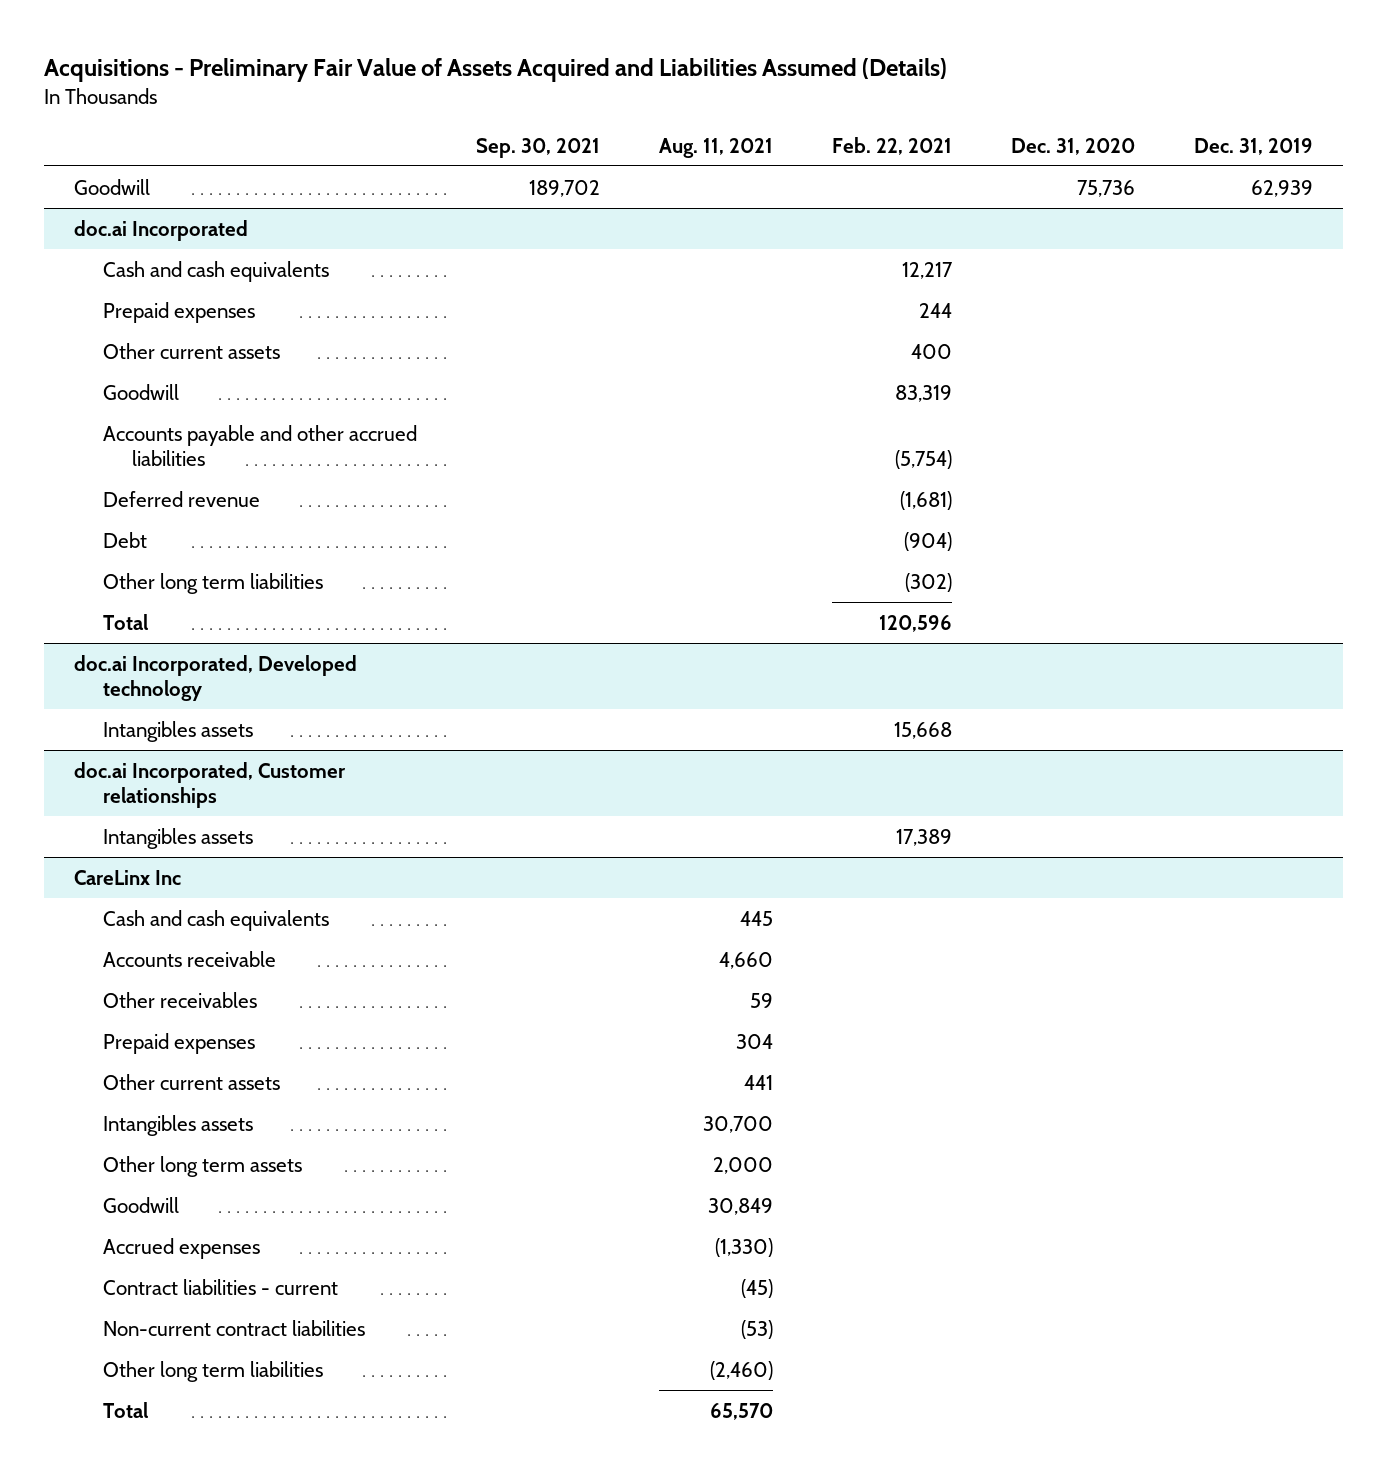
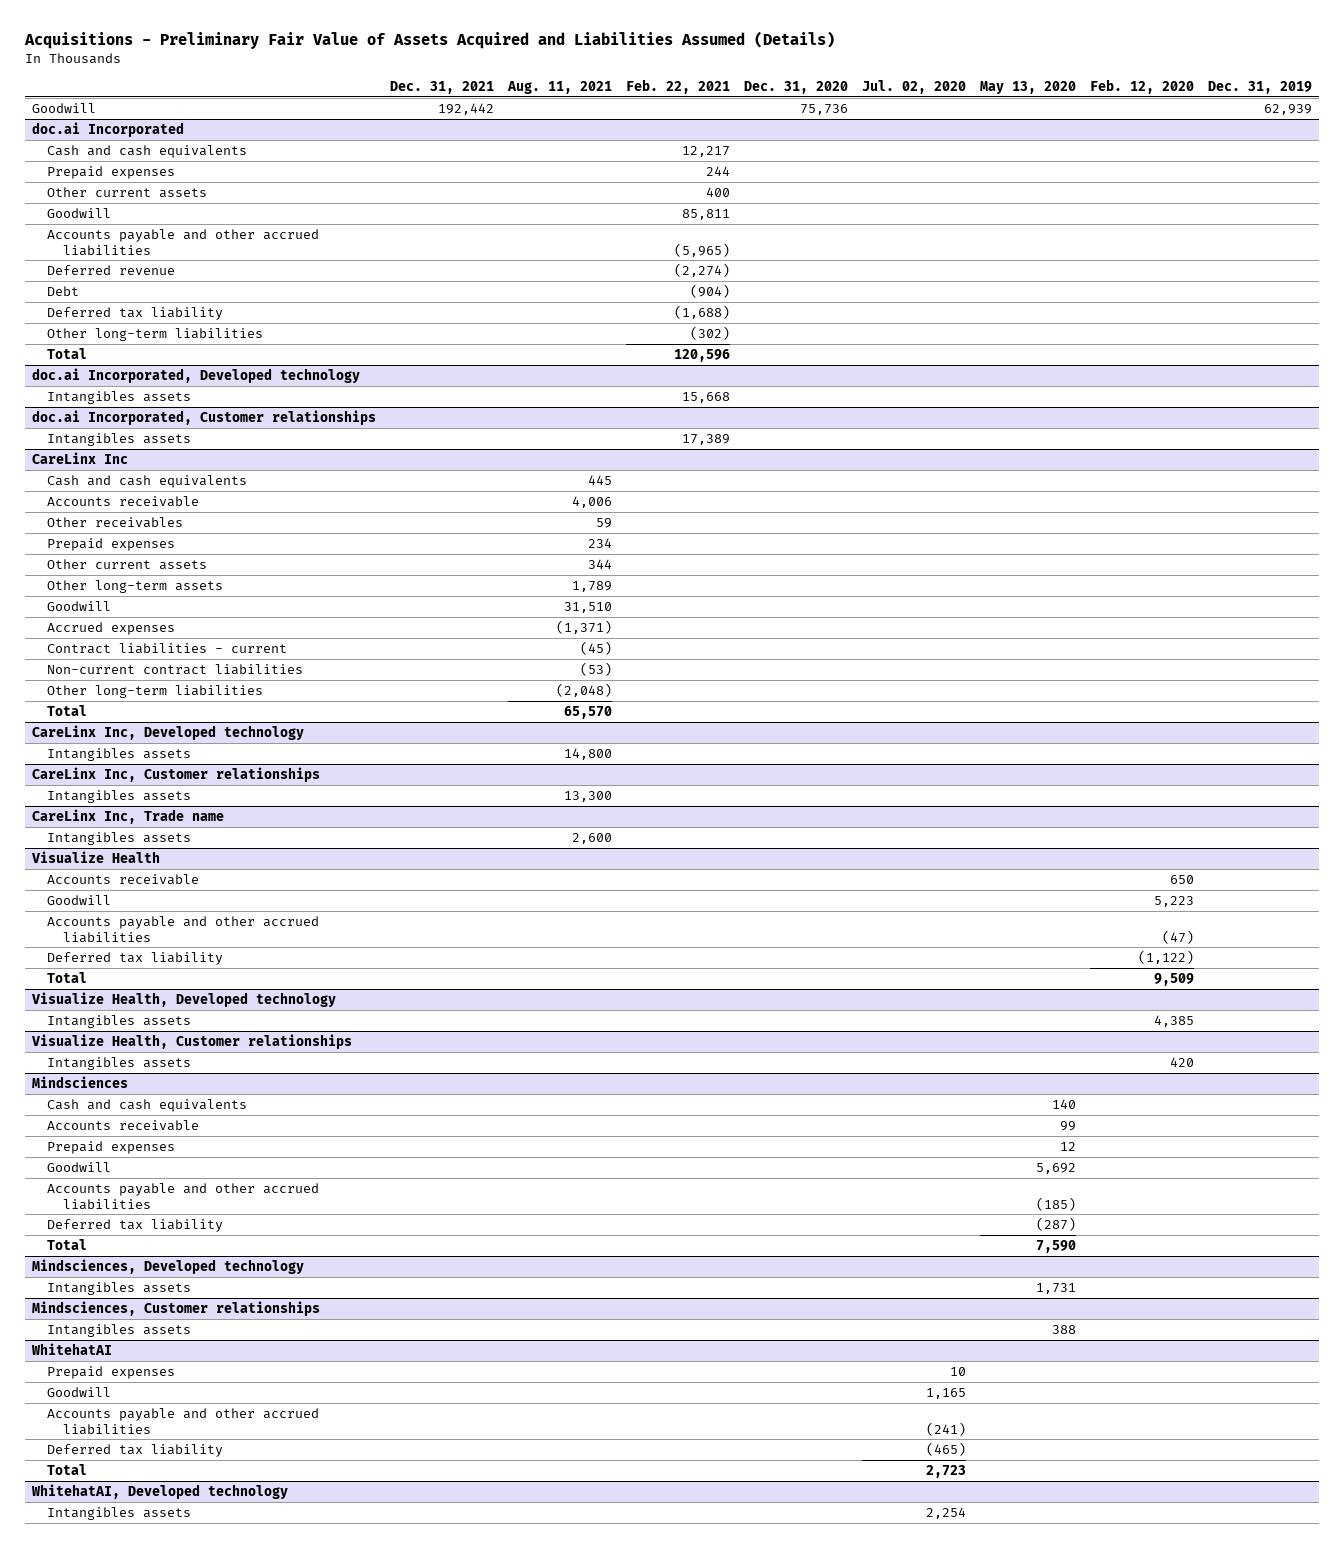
- | Sep. 30, 2021 | Aug. 11, 2021 | Feb. 22, 2021 | Dec. 31, 2020 | Dec. 31, 2019
+ | Dec. 31, 2021 | Aug. 11, 2021 | Feb. 22, 2021 | Dec. 31, 2020 | Jul. 02, 2020 | May 13, 2020 | Feb. 12, 2020 | Dec. 31, 2019
@ doc.ai Incorporated
- Goodwill | | | 83,319 | |
- Accounts payable and other accrued liabilities | | | (5,754) | |
- Deferred revenue | | | (1,681) | |
+ Goodwill | | | 85,811 | | | | |
+ Accounts payable and other accrued liabilities | | | (5,965) | | | | |
+ Deferred revenue | | | (2,274) | | | | |
- Other long term liabilities | | | (302) | |
+ Deferred tax liability | | | (1,688) | | | | |
+ Other long-term liabilities | | | (302) | | | | |
@ CareLinx Inc
- Accounts receivable | | 4,660 | | |
+ Accounts receivable | | 4,006 | | | | | |
- Prepaid expenses | | 304 | | |
- Other current assets | | 441 | | |
- Intangibles assets | | 30,700 | | |
- Other long term assets | | 2,000 | | |
- Goodwill | | 30,849 | | |
- Accrued expenses | | (1,330) | | |
+ Prepaid expenses | | 234 | | | | | |
+ Other current assets | | 344 | | | | | |
+ Other long-term assets | | 1,789 | | | | | |
+ Goodwill | | 31,510 | | | | | |
+ Accrued expenses | | (1,371) | | | | | |
- Other long term liabilities | | (2,460) | | |
+ Other long-term liabilities | | (2,048) | | | | | |
+ CareLinx Inc, Developed technology
+ Intangibles assets | | 14,800 | | | | | |
+ CareLinx Inc, Customer relationships
+ Intangibles assets | | 13,300 | | | | | |
+ CareLinx Inc, Trade name
+ Intangibles assets | | 2,600 | | | | | |
+ Visualize Health
+ Accounts receivable | | | | | | | 650 |
+ Goodwill | | | | | | | 5,223 |
+ Accounts payable and other accrued liabilities | | | | | | | (47) |
+ Deferred tax liability | | | | | | | (1,122) |
+ Total | | | | | | | 9,509 |
+ Visualize Health, Developed technology
+ Intangibles assets | | | | | | | 4,385 |
+ Visualize Health, Customer relationships
+ Intangibles assets | | | | | | | 420 |
+ Mindsciences
+ Cash and cash equivalents | | | | | | 140 | |
+ Accounts receivable | | | | | | 99 | |
+ Prepaid expenses | | | | | | 12 | |
+ Goodwill | | | | | | 5,692 | |
+ Accounts payable and other accrued liabilities | | | | | | (185) | |
+ Deferred tax liability | | | | | | (287) | |
+ Total | | | | | | 7,590 | |
+ Mindsciences, Developed technology
+ Intangibles assets | | | | | | 1,731 | |
+ Mindsciences, Customer relationships
+ Intangibles assets | | | | | | 388 | |
+ WhitehatAI
+ Prepaid expenses | | | | | 10 | | |
+ Goodwill | | | | | 1,165 | | |
+ Accounts payable and other accrued liabilities | | | | | (241) | | |
+ Deferred tax liability | | | | | (465) | | |
+ Total | | | | | 2,723 | | |
+ WhitehatAI, Developed technology
+ Intangibles assets | | | | | 2,254 | | |

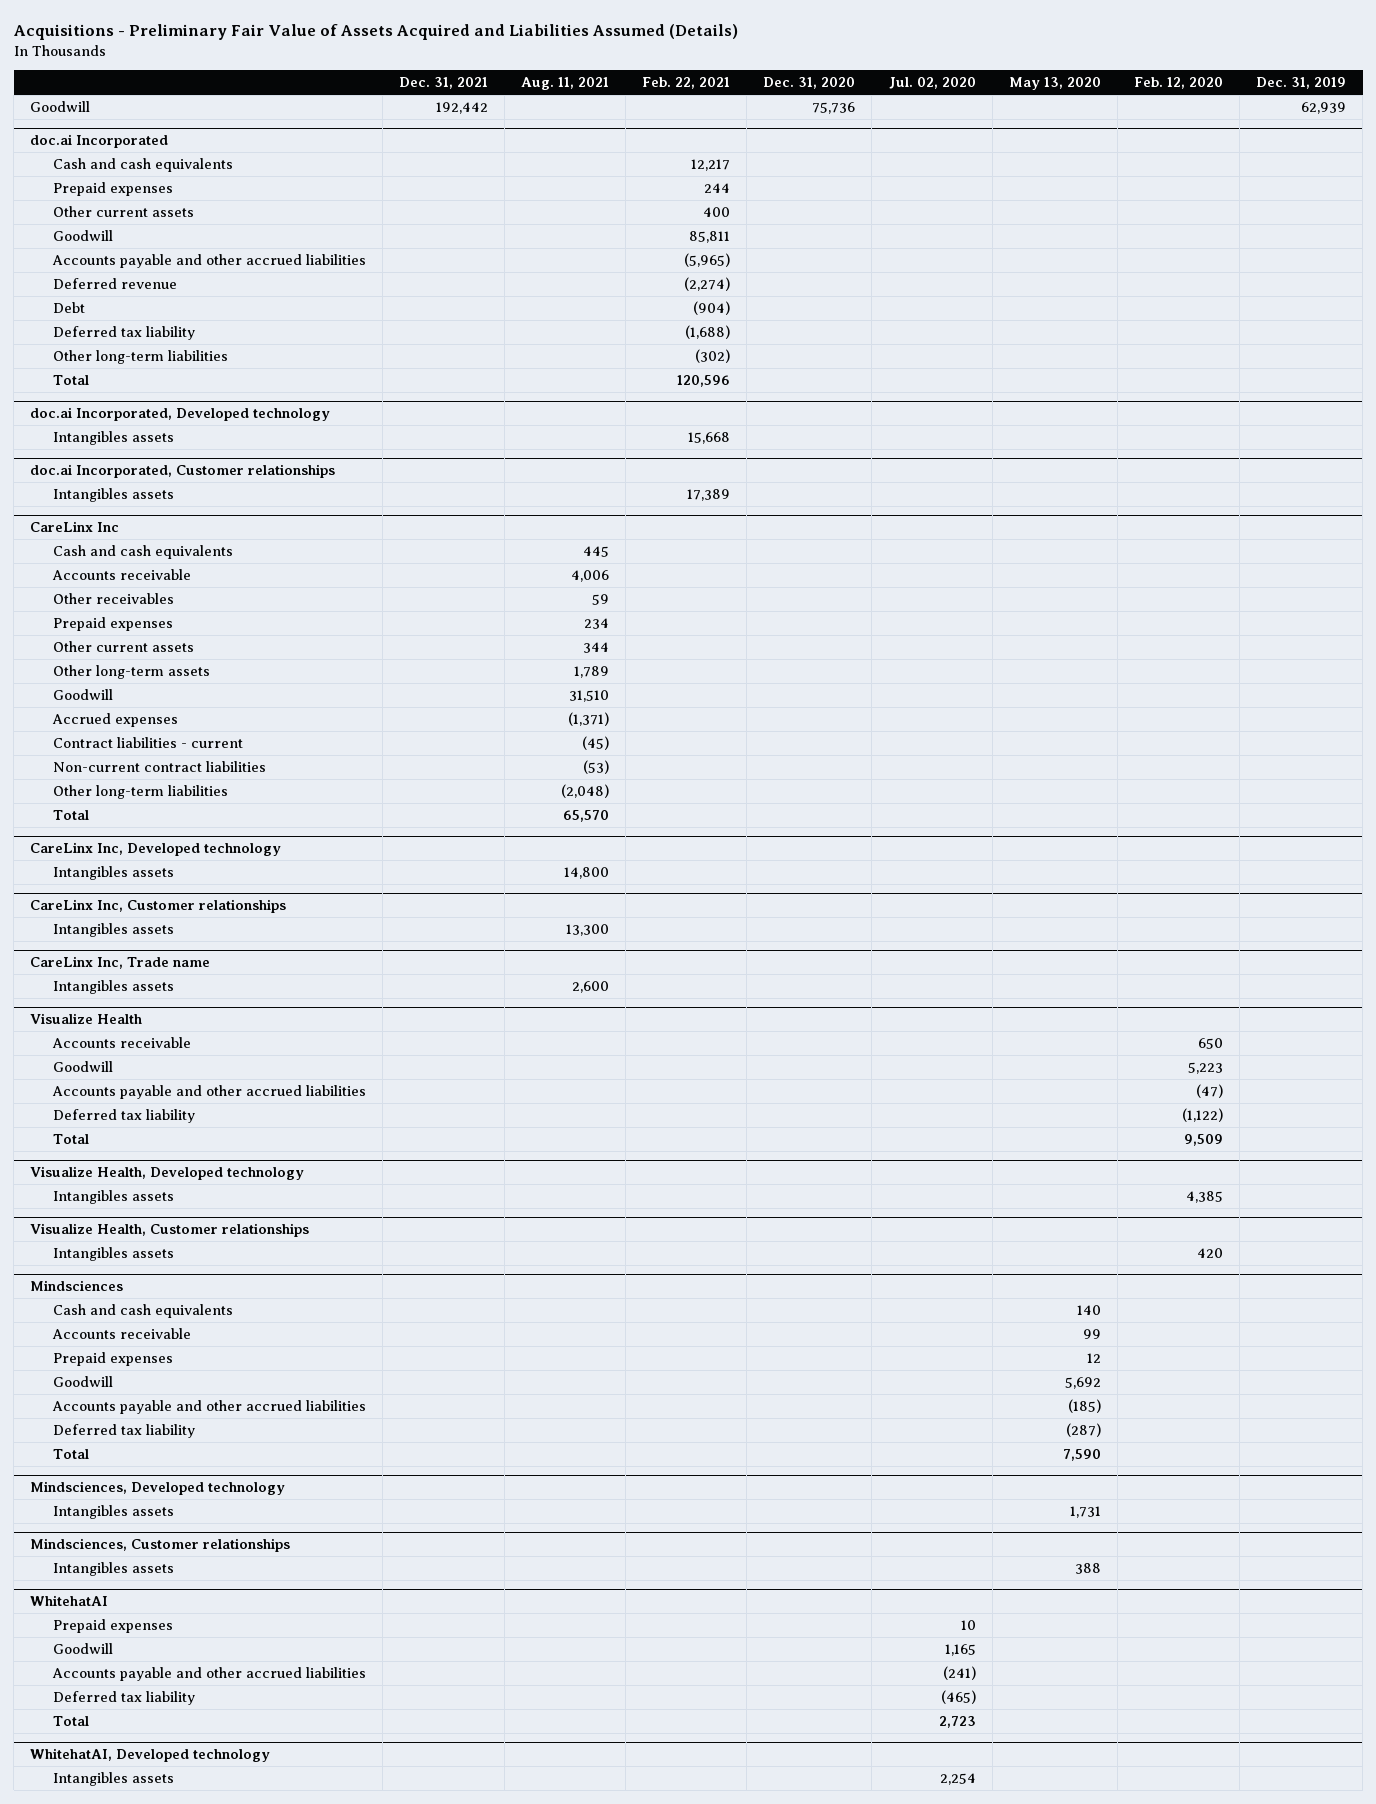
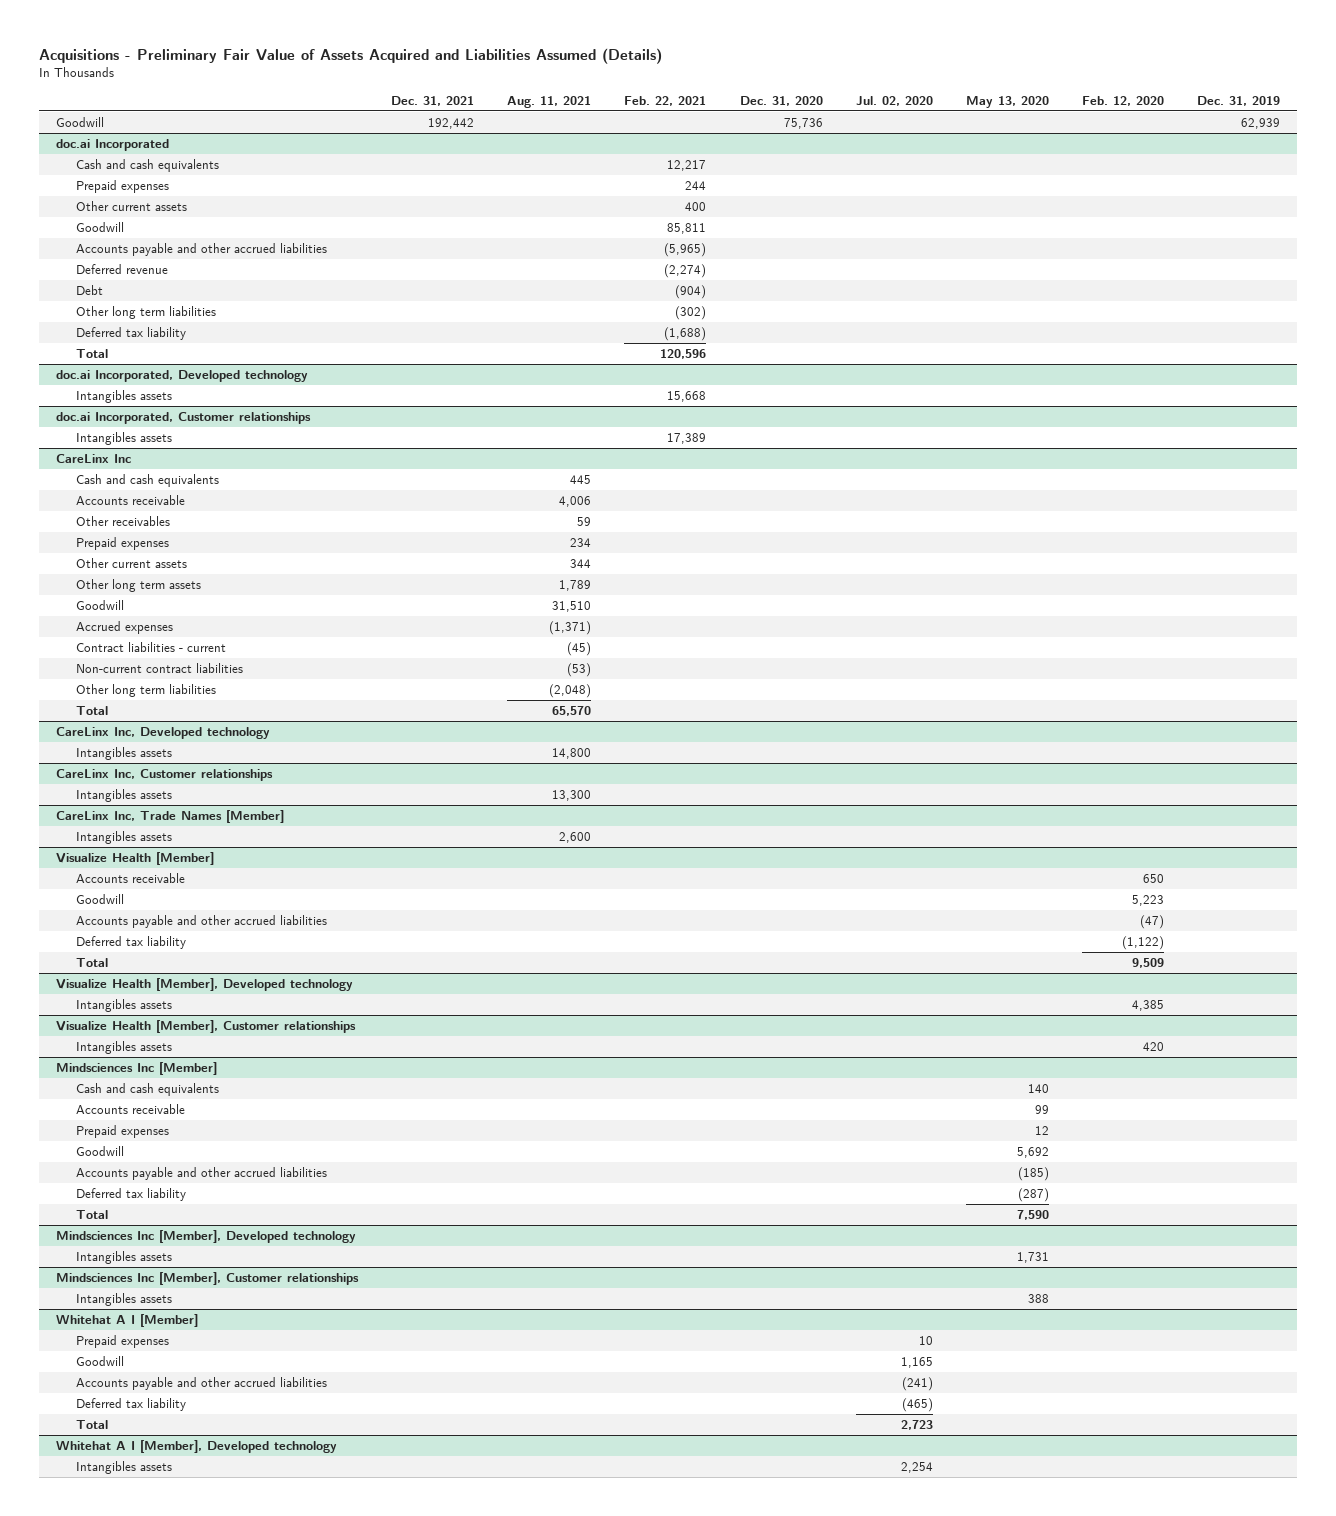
@ doc.ai Incorporated
+ Other long term liabilities | | | (302) | | | | |
- Other long-term liabilities | | | (302) | | | | |
@ CareLinx Inc
- Other long-term assets | | 1,789 | | | | | |
+ Other long term assets | | 1,789 | | | | | |
- Other long-term liabilities | | (2,048) | | | | | |
+ Other long term liabilities | | (2,048) | | | | | |
- CareLinx Inc, Trade name
+ CareLinx Inc, Trade Names [Member]
- Visualize Health
+ Visualize Health [Member]
- Visualize Health, Developed technology
+ Visualize Health [Member], Developed technology
- Visualize Health, Customer relationships
+ Visualize Health [Member], Customer relationships
- Mindsciences
+ Mindsciences Inc [Member]
- Mindsciences, Developed technology
+ Mindsciences Inc [Member], Developed technology
- Mindsciences, Customer relationships
+ Mindsciences Inc [Member], Customer relationships
- WhitehatAI
+ Whitehat A I [Member]
- WhitehatAI, Developed technology
+ Whitehat A I [Member], Developed technology

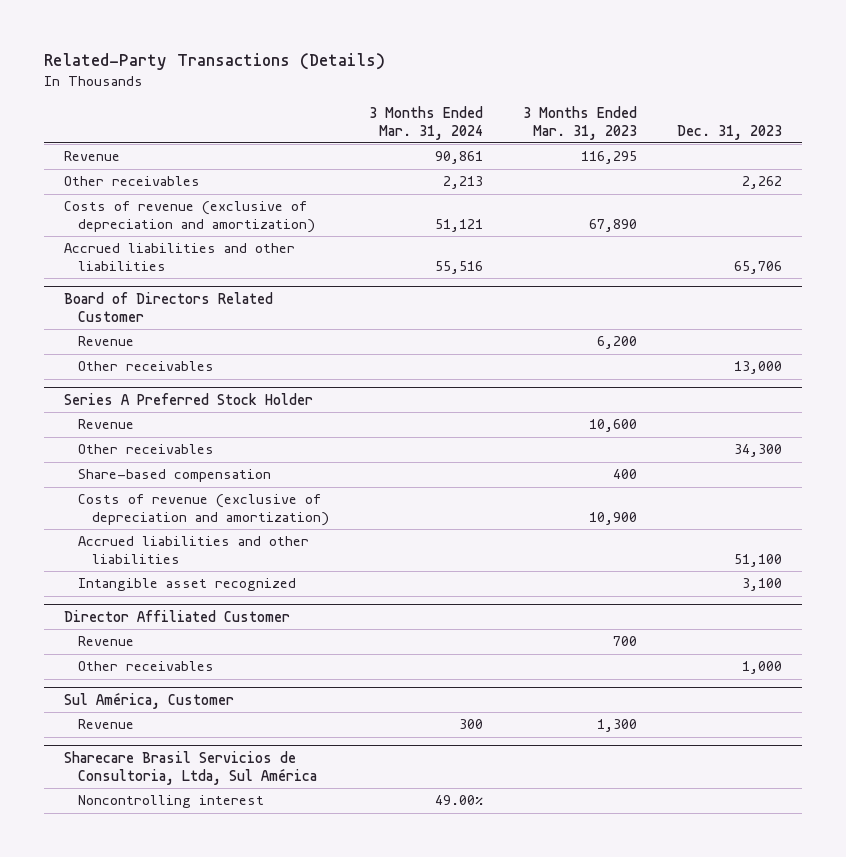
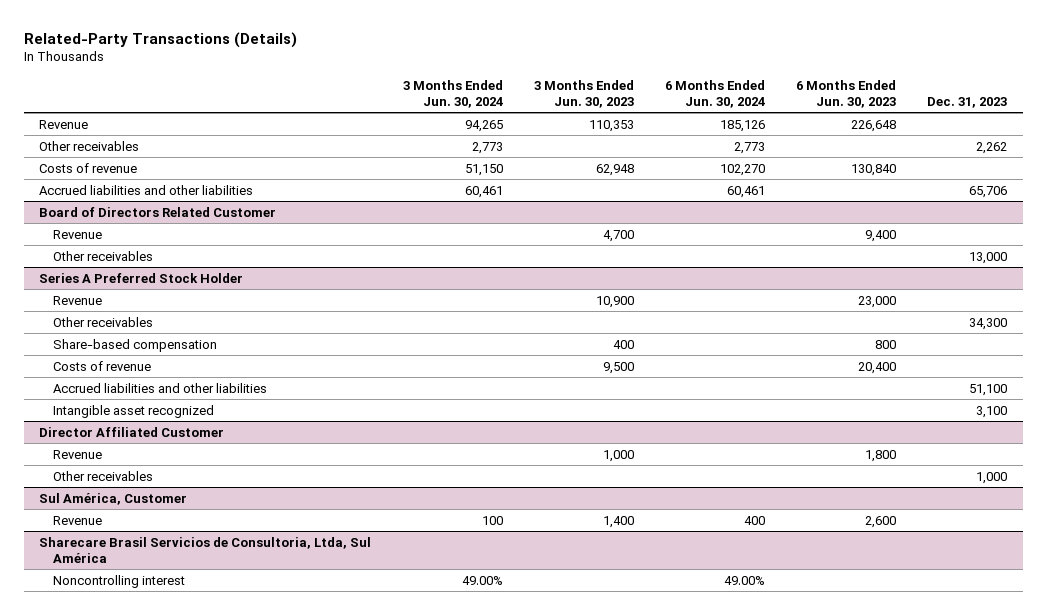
- | 3 Months Ended Mar. 31, 2024 | 3 Months Ended Mar. 31, 2023 | Dec. 31, 2023
+ | 3 Months Ended Jun. 30, 2024 | 3 Months Ended Jun. 30, 2023 | 6 Months Ended Jun. 30, 2024 | 6 Months Ended Jun. 30, 2023 | Dec. 31, 2023
- Costs of revenue (exclusive of depreciation and amortization) | 51,121 | 67,890 |
+ Costs of revenue | 51,150 | 62,948 | 102,270 | 130,840 |
@ Series A Preferred Stock Holder
- Costs of revenue (exclusive of depreciation and amortization) | | 10,900 |
+ Costs of revenue | | 9,500 | | 20,400 |

